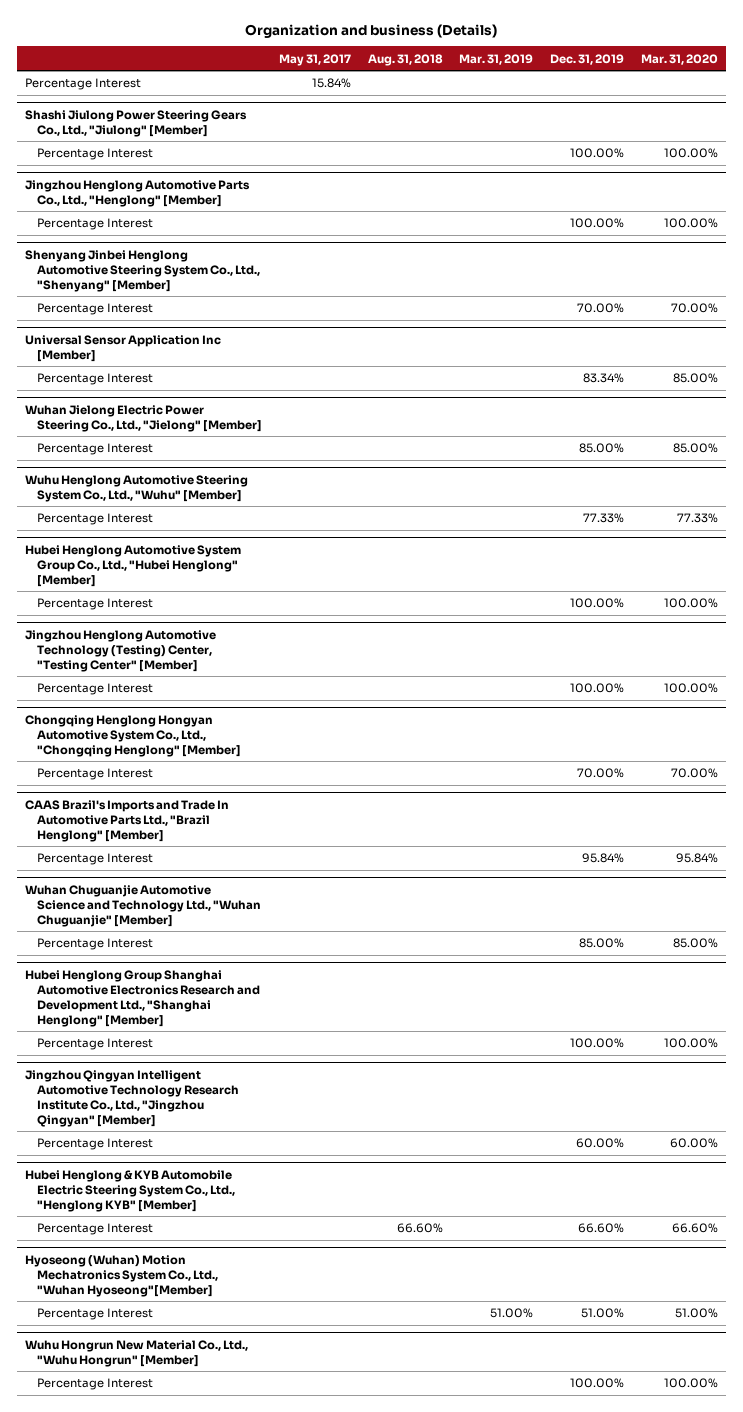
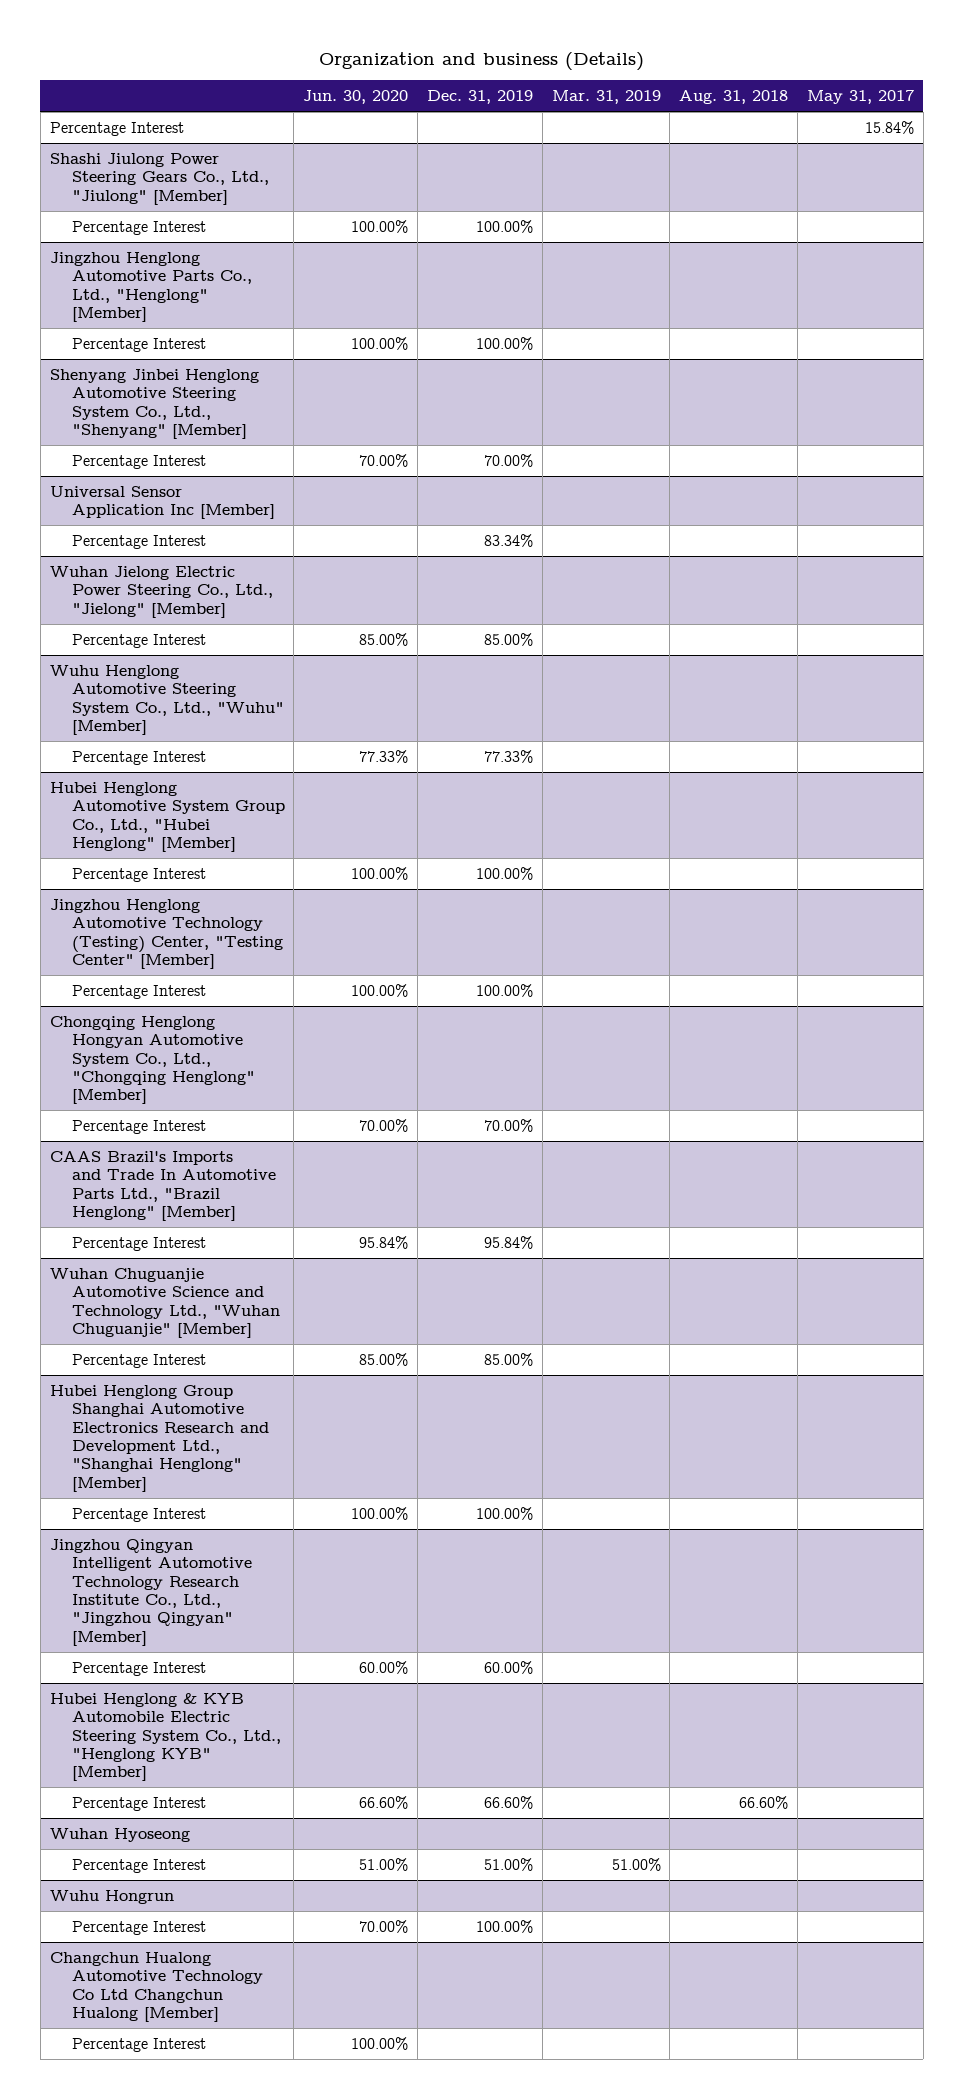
- | May 31, 2017 | Aug. 31, 2018 | Mar. 31, 2019 | Dec. 31, 2019 | Mar. 31, 2020
+ | Jun. 30, 2020 | Dec. 31, 2019 | Mar. 31, 2019 | Aug. 31, 2018 | May 31, 2017
- Hyoseong (Wuhan) Motion Mechatronics System Co., Ltd., "Wuhan Hyoseong"[Member]
+ Wuhan Hyoseong
- Wuhu Hongrun New Material Co., Ltd., "Wuhu Hongrun" [Member]
+ Wuhu Hongrun
+ Changchun Hualong Automotive Technology Co Ltd Changchun Hualong [Member]
+ Percentage Interest | 100.00% | | | |

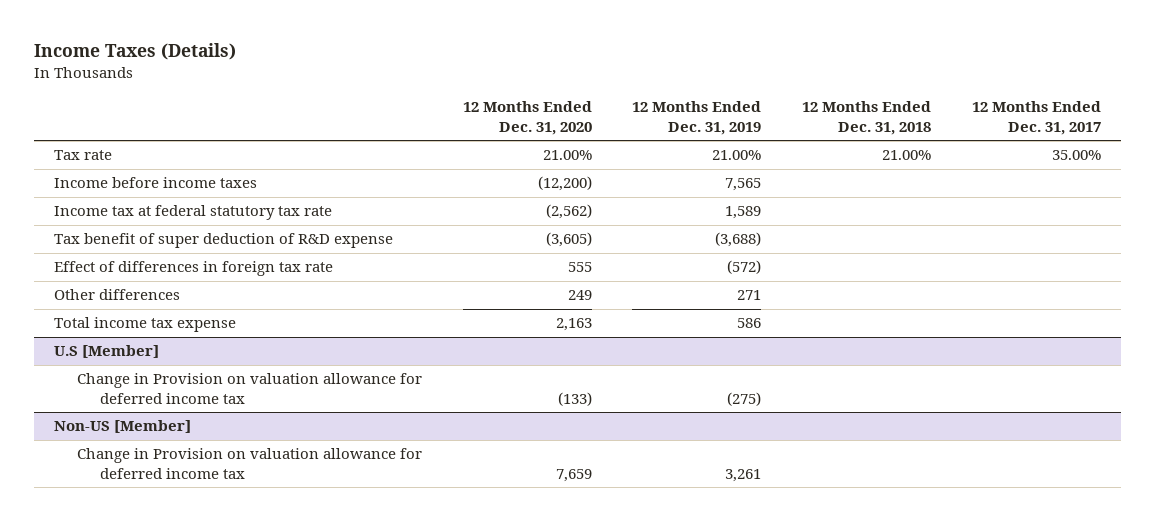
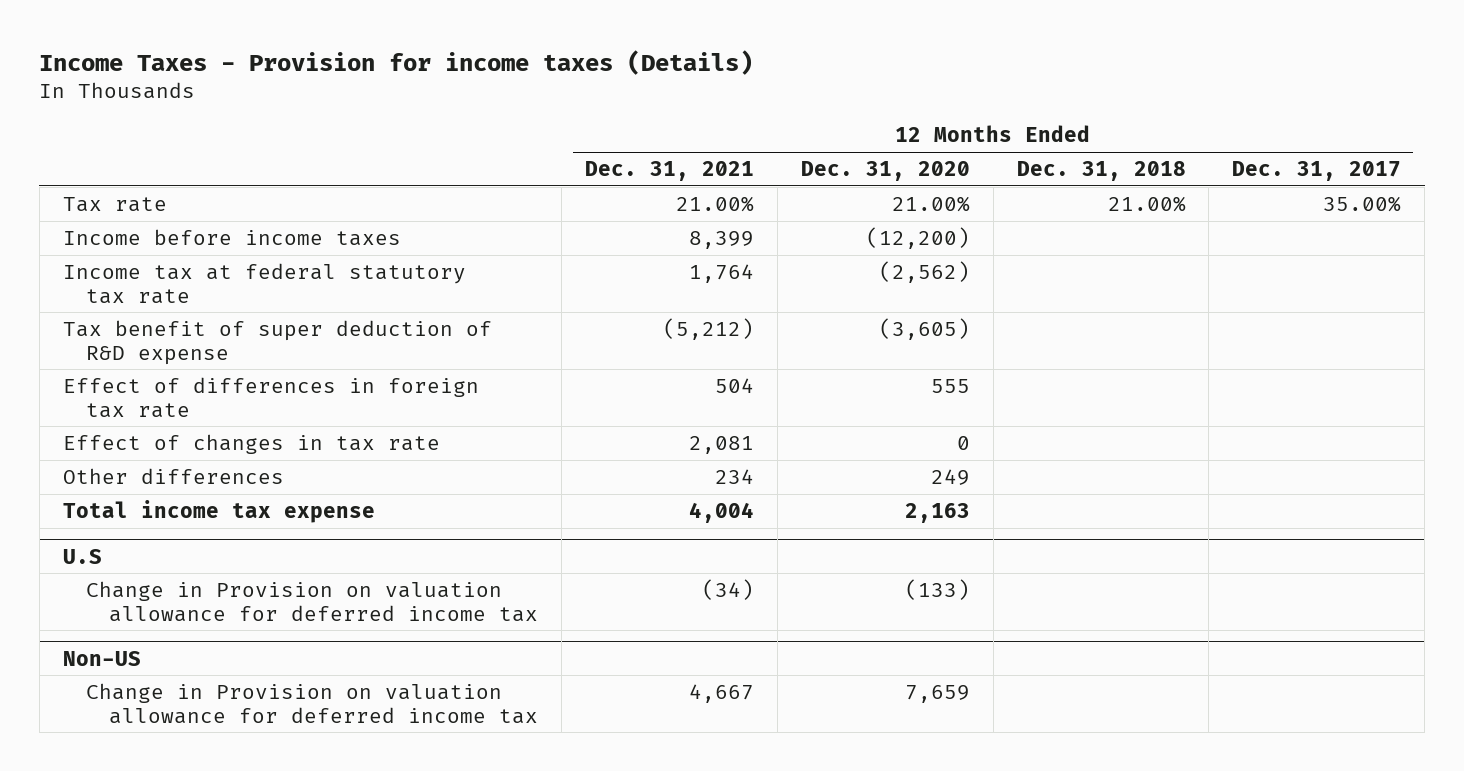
- Income Taxes (Details)
+ Income Taxes - Provision for income taxes (Details)
- | 12 Months Ended Dec. 31, 2020 | 12 Months Ended Dec. 31, 2019 | 12 Months Ended Dec. 31, 2018 | 12 Months Ended Dec. 31, 2017
+ | 12 Months Ended Dec. 31, 2021 | 12 Months Ended Dec. 31, 2020 | 12 Months Ended Dec. 31, 2018 | 12 Months Ended Dec. 31, 2017
+ Effect of changes in tax rate | 2,081 | 0 | |
- U.S [Member]
+ U.S
- Non-US [Member]
+ Non-US

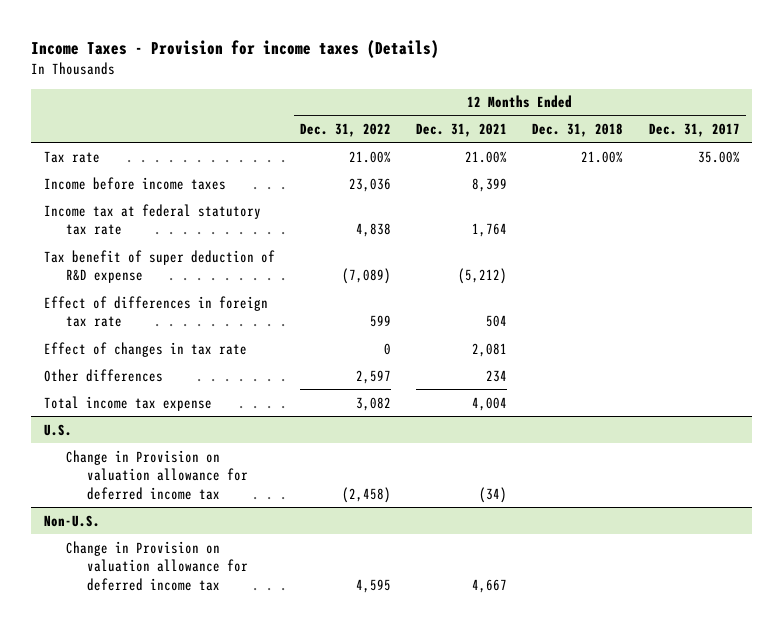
- | 12 Months Ended Dec. 31, 2021 | 12 Months Ended Dec. 31, 2020 | 12 Months Ended Dec. 31, 2018 | 12 Months Ended Dec. 31, 2017
+ | 12 Months Ended Dec. 31, 2022 | 12 Months Ended Dec. 31, 2021 | 12 Months Ended Dec. 31, 2018 | 12 Months Ended Dec. 31, 2017
- U.S
+ U.S.
- Non-US
+ Non-U.S.

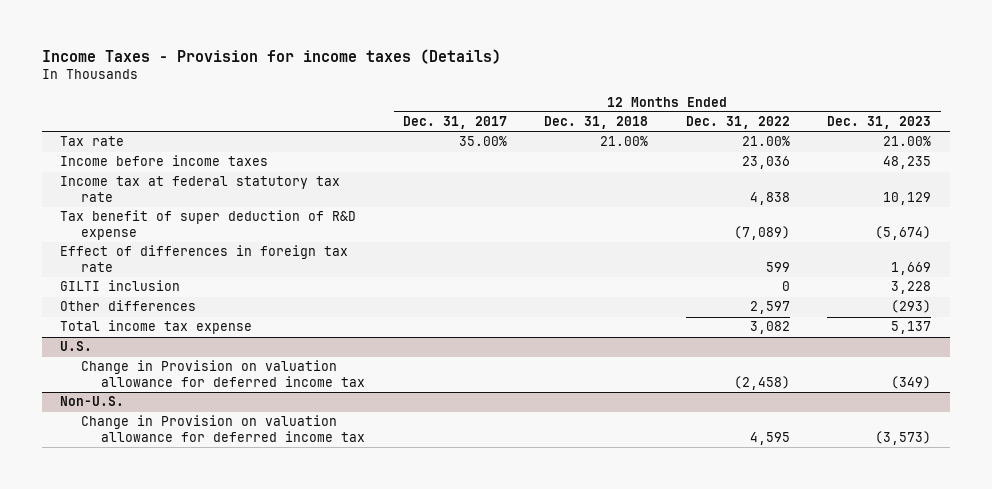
- | 12 Months Ended Dec. 31, 2022 | 12 Months Ended Dec. 31, 2021 | 12 Months Ended Dec. 31, 2018 | 12 Months Ended Dec. 31, 2017
+ | 12 Months Ended Dec. 31, 2017 | 12 Months Ended Dec. 31, 2018 | 12 Months Ended Dec. 31, 2022 | 12 Months Ended Dec. 31, 2023
- Effect of changes in tax rate | 0 | 2,081 | |
+ GILTI inclusion | | | 0 | 3,228

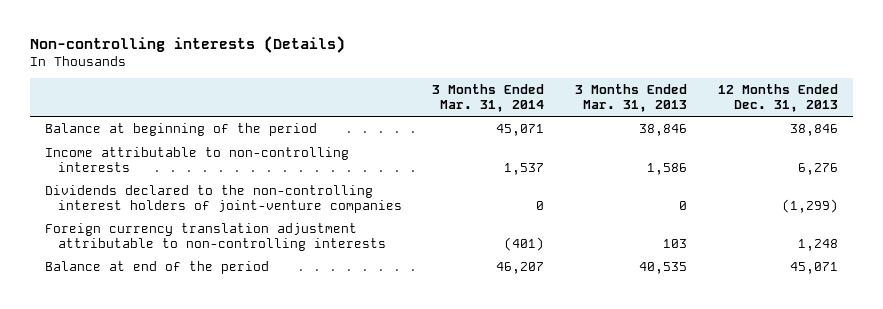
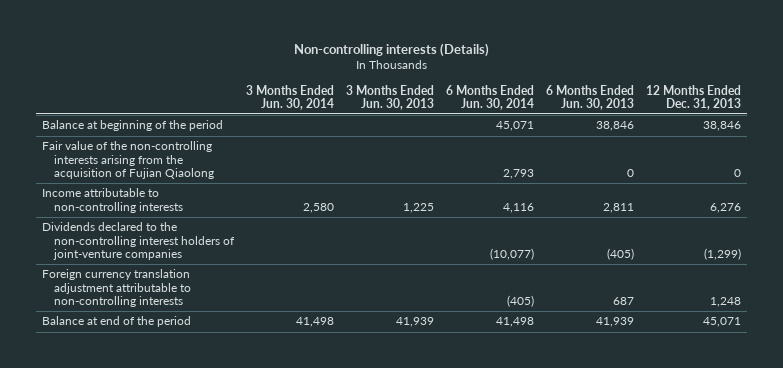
- | 3 Months Ended Mar. 31, 2014 | 3 Months Ended Mar. 31, 2013 | 12 Months Ended Dec. 31, 2013
+ | 3 Months Ended Jun. 30, 2014 | 3 Months Ended Jun. 30, 2013 | 6 Months Ended Jun. 30, 2014 | 6 Months Ended Jun. 30, 2013 | 12 Months Ended Dec. 31, 2013
+ Fair value of the non-controlling interests arising from the acquisition of Fujian Qiaolong | | | 2,793 | 0 | 0

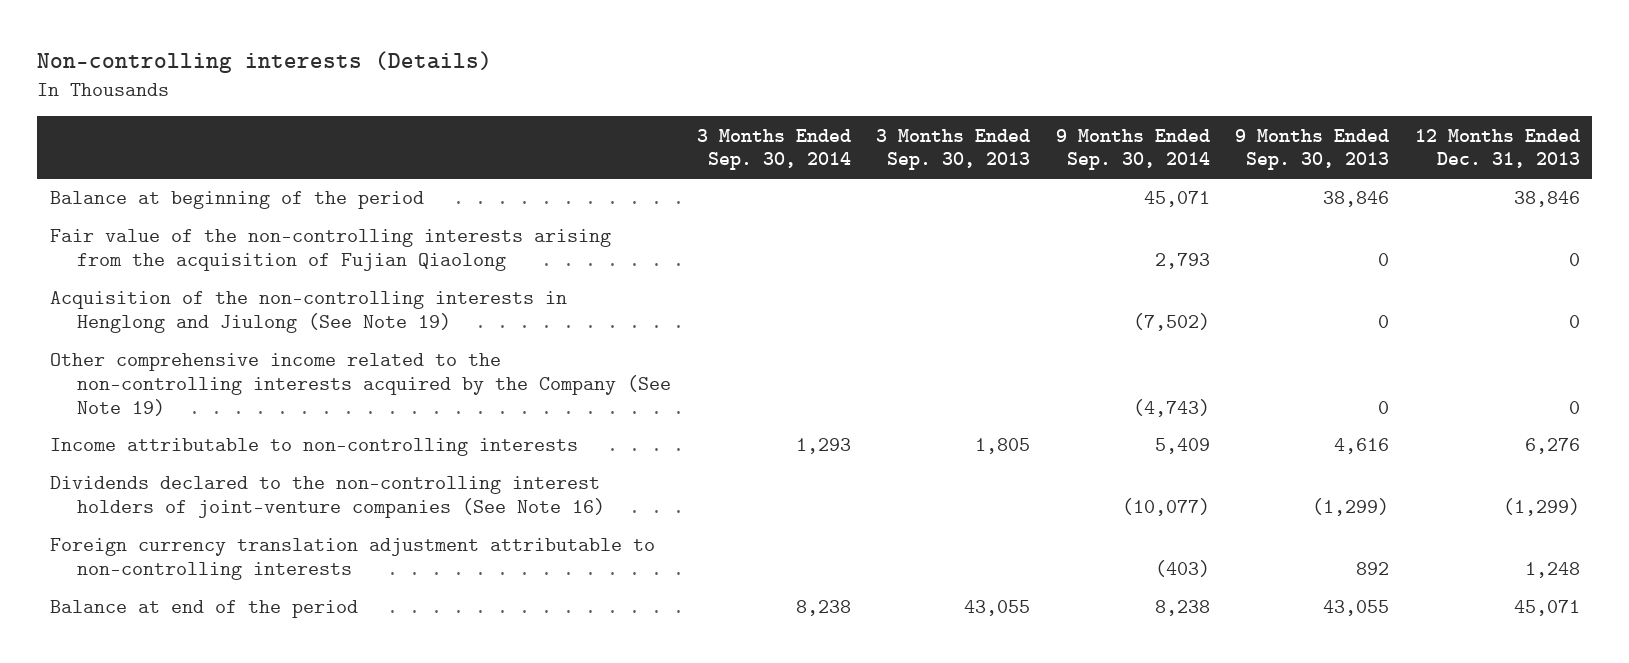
- | 3 Months Ended Jun. 30, 2014 | 3 Months Ended Jun. 30, 2013 | 6 Months Ended Jun. 30, 2014 | 6 Months Ended Jun. 30, 2013 | 12 Months Ended Dec. 31, 2013
+ | 3 Months Ended Sep. 30, 2014 | 3 Months Ended Sep. 30, 2013 | 9 Months Ended Sep. 30, 2014 | 9 Months Ended Sep. 30, 2013 | 12 Months Ended Dec. 31, 2013
+ Acquisition of the non-controlling interests in Henglong and Jiulong (See Note 19) | | | (7,502) | 0 | 0
+ Other comprehensive income related to the non-controlling interests acquired by the Company (See Note 19) | | | (4,743) | 0 | 0
- Dividends declared to the non-controlling interest holders of joint-venture companies | | | (10,077) | (405) | (1,299)
+ Dividends declared to the non-controlling interest holders of joint-venture companies (See Note 16) | | | (10,077) | (1,299) | (1,299)

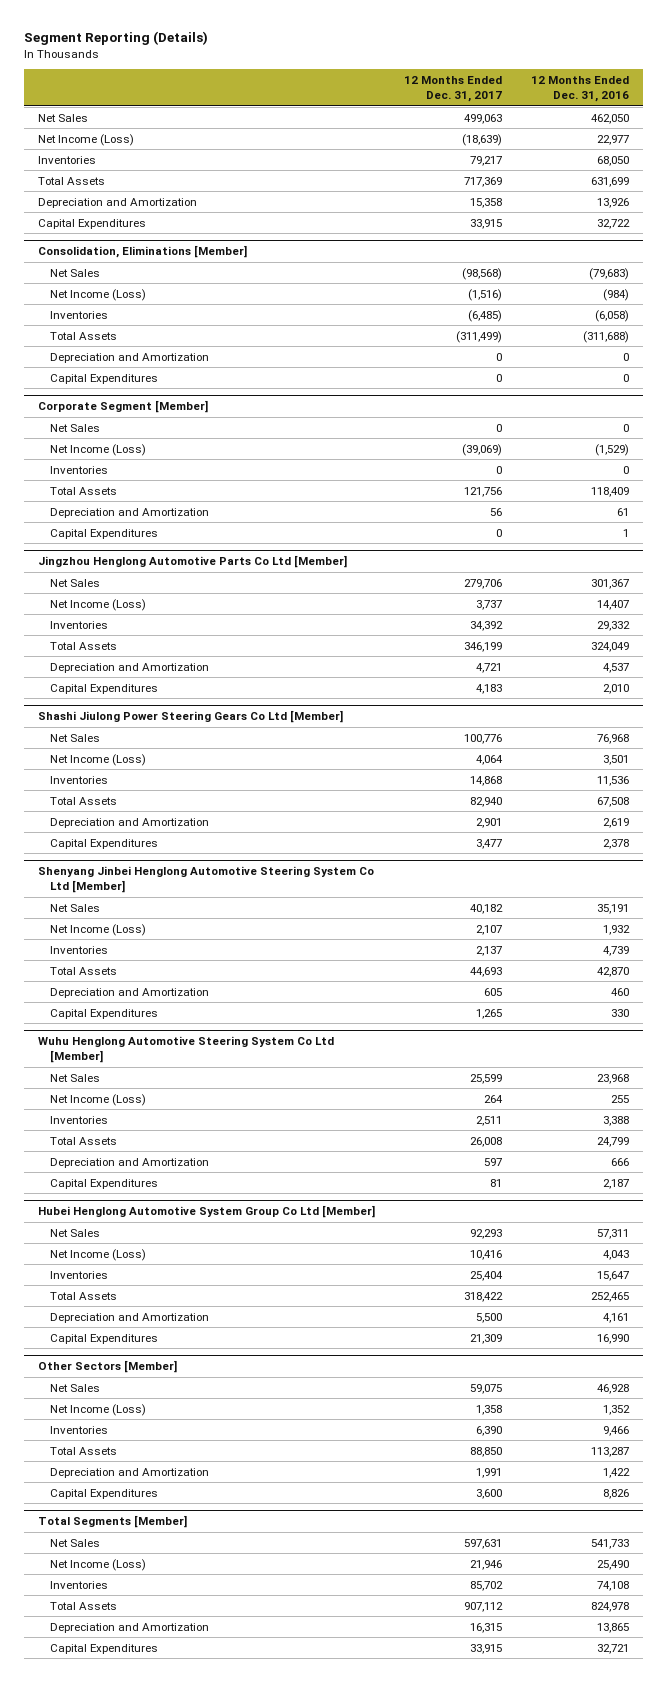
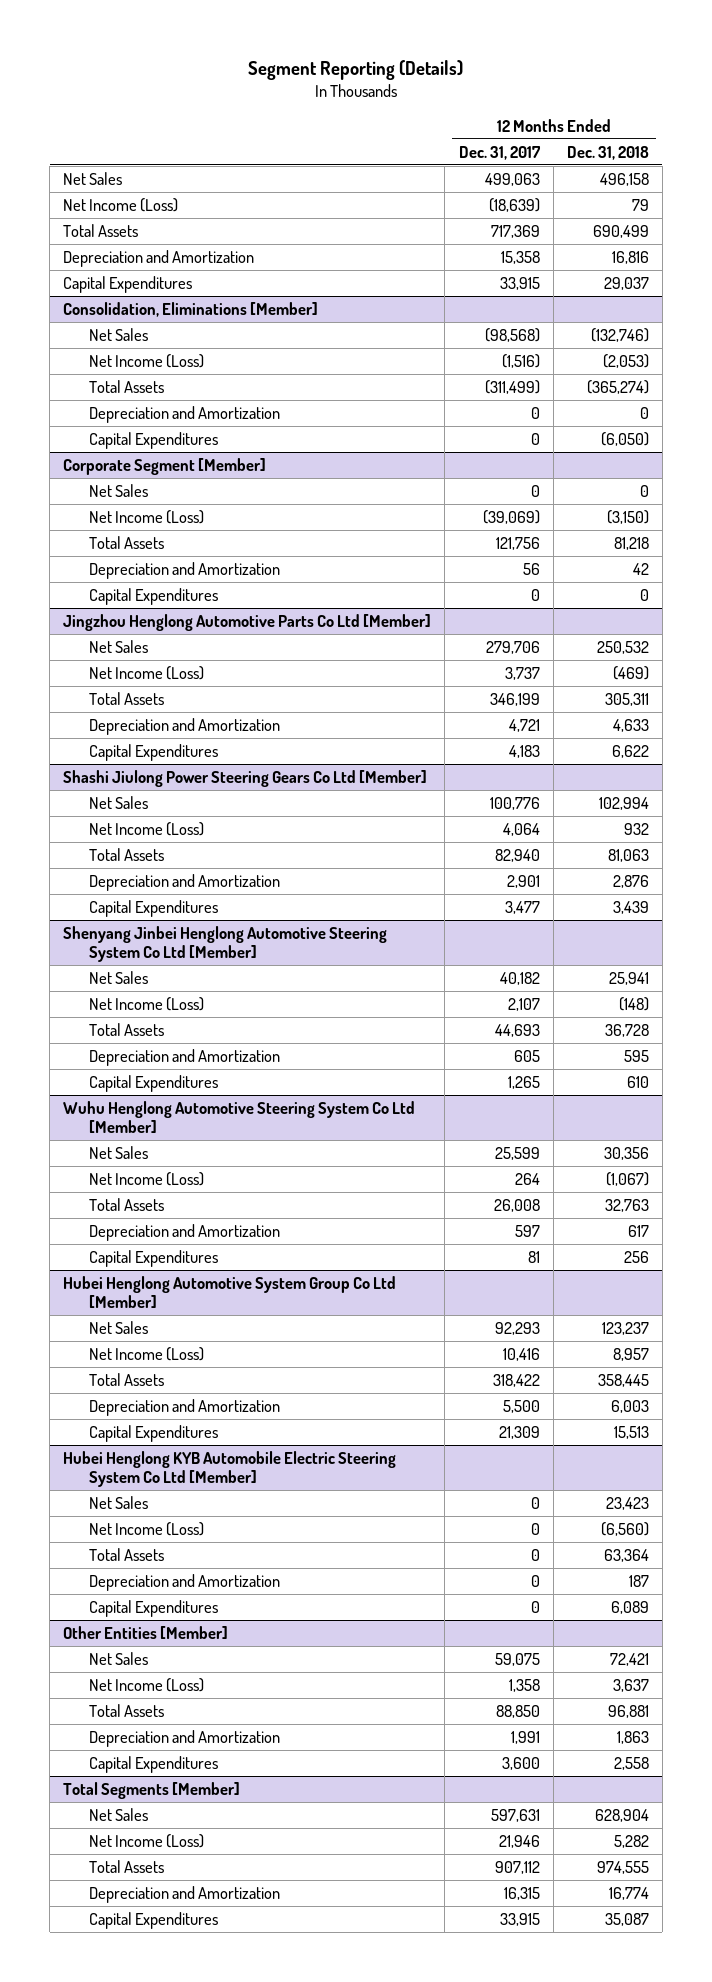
- | 12 Months Ended Dec. 31, 2017 | 12 Months Ended Dec. 31, 2016
+ | 12 Months Ended Dec. 31, 2017 | 12 Months Ended Dec. 31, 2018
- Inventories | 79,217 | 68,050
@ Consolidation, Eliminations [Member]
- Inventories | (6,485) | (6,058)
@ Corporate Segment [Member]
- Inventories | 0 | 0
@ Jingzhou Henglong Automotive Parts Co Ltd [Member]
- Inventories | 34,392 | 29,332
@ Shashi Jiulong Power Steering Gears Co Ltd [Member]
- Inventories | 14,868 | 11,536
@ Shenyang Jinbei Henglong Automotive Steering System Co Ltd [Member]
- Inventories | 2,137 | 4,739
@ Wuhu Henglong Automotive Steering System Co Ltd [Member]
- Inventories | 2,511 | 3,388
@ Hubei Henglong Automotive System Group Co Ltd [Member]
- Inventories | 25,404 | 15,647
- Other Sectors [Member]
+ Hubei Henglong KYB Automobile Electric Steering System Co Ltd [Member]
+ Net Sales | 0 | 23,423
+ Net Income (Loss) | 0 | (6,560)
+ Total Assets | 0 | 63,364
+ Depreciation and Amortization | 0 | 187
+ Capital Expenditures | 0 | 6,089
+ Other Entities [Member]
- Inventories | 6,390 | 9,466
@ Total Segments [Member]
- Inventories | 85,702 | 74,108

